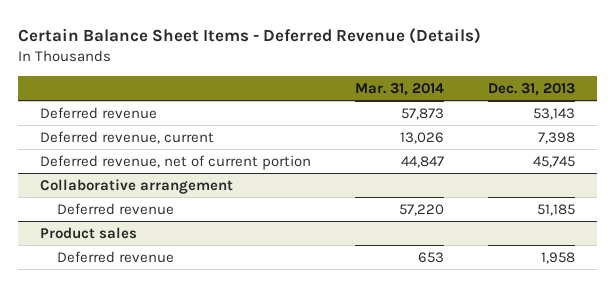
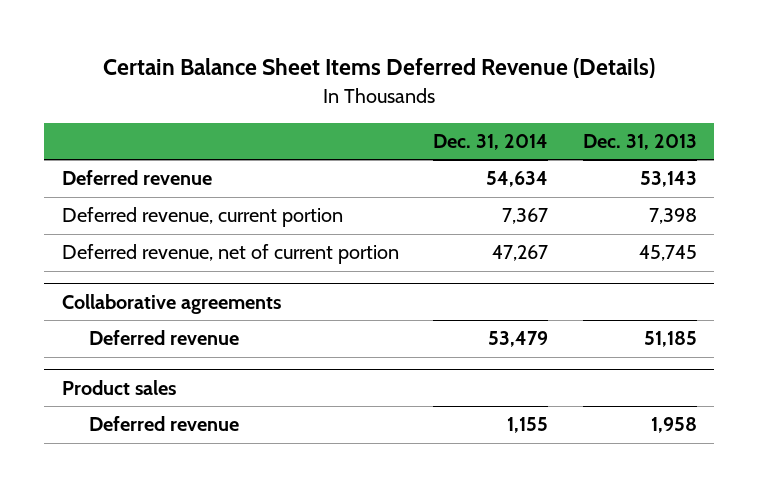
- Certain Balance Sheet Items - Deferred Revenue (Details)
+ Certain Balance Sheet Items Deferred Revenue (Details)
- | Mar. 31, 2014 | Dec. 31, 2013
+ | Dec. 31, 2014 | Dec. 31, 2013
- Deferred revenue, current | 13,026 | 7,398
+ Deferred revenue, current portion | 7,367 | 7,398
- Collaborative arrangement
+ Collaborative agreements

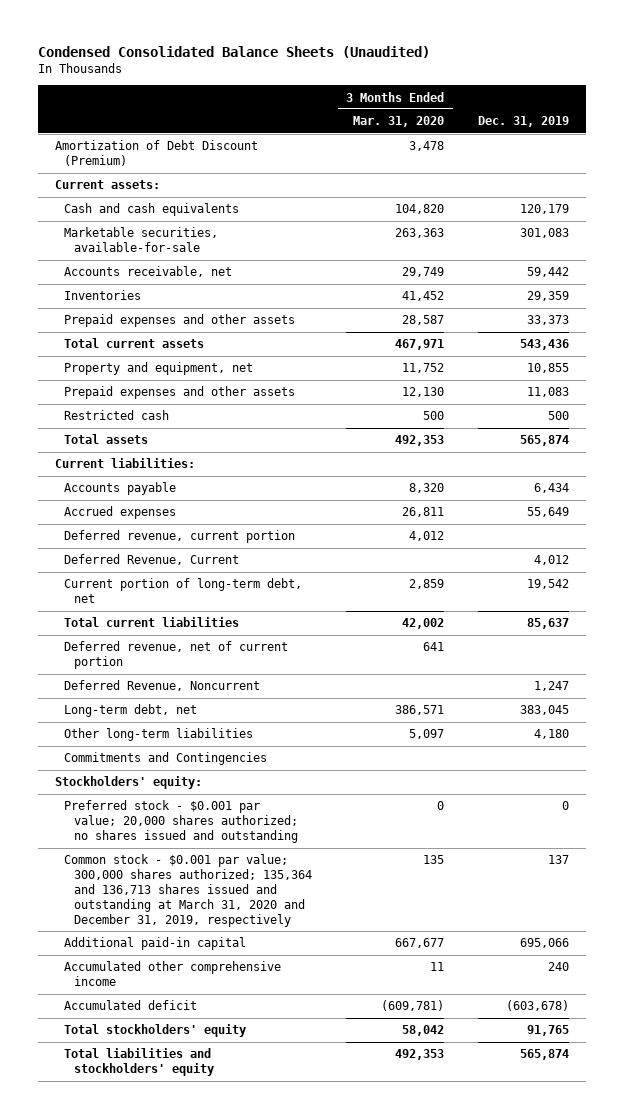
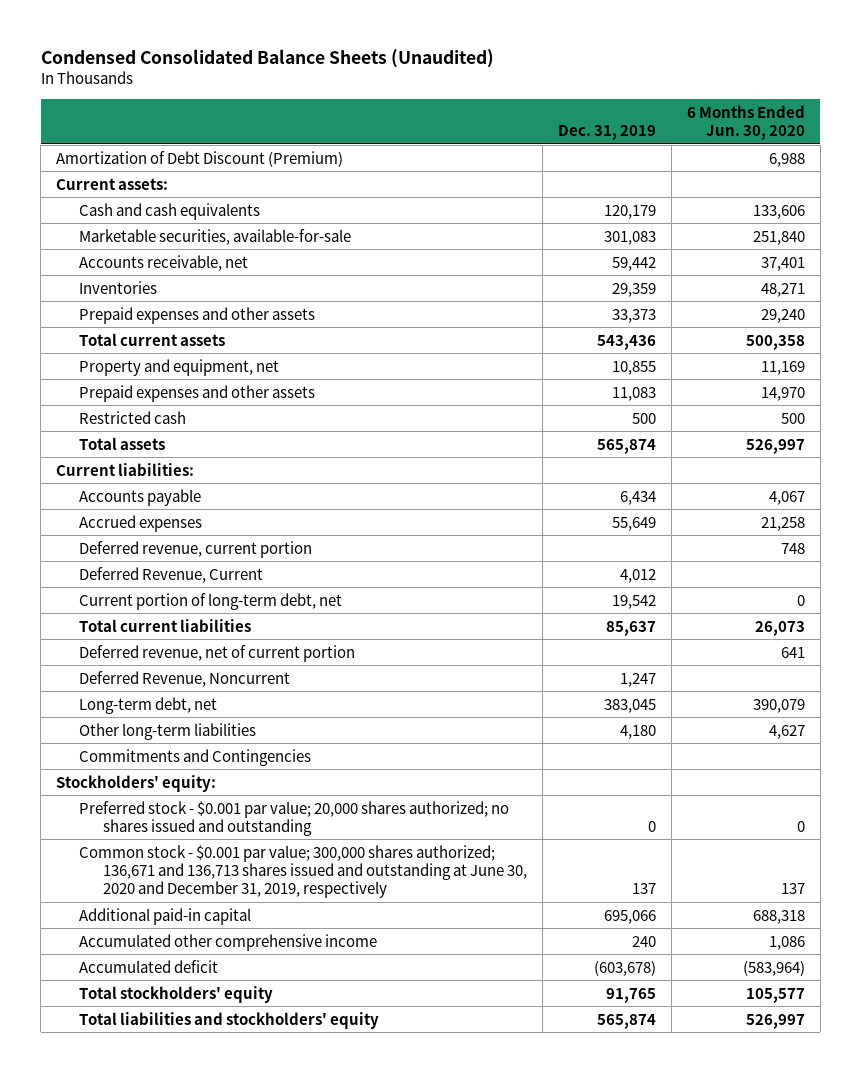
- | 3 Months Ended Mar. 31, 2020 | Dec. 31, 2019
+ | Dec. 31, 2019 | 6 Months Ended Jun. 30, 2020
- Common stock - $0.001 par value; 300,000 shares authorized; 135,364 and 136,713 shares issued and outstanding at March 31, 2020 and December 31, 2019, respectively | 135 | 137
+ Common stock - $0.001 par value; 300,000 shares authorized; 136,671 and 136,713 shares issued and outstanding at June 30, 2020 and December 31, 2019, respectively | 137 | 137

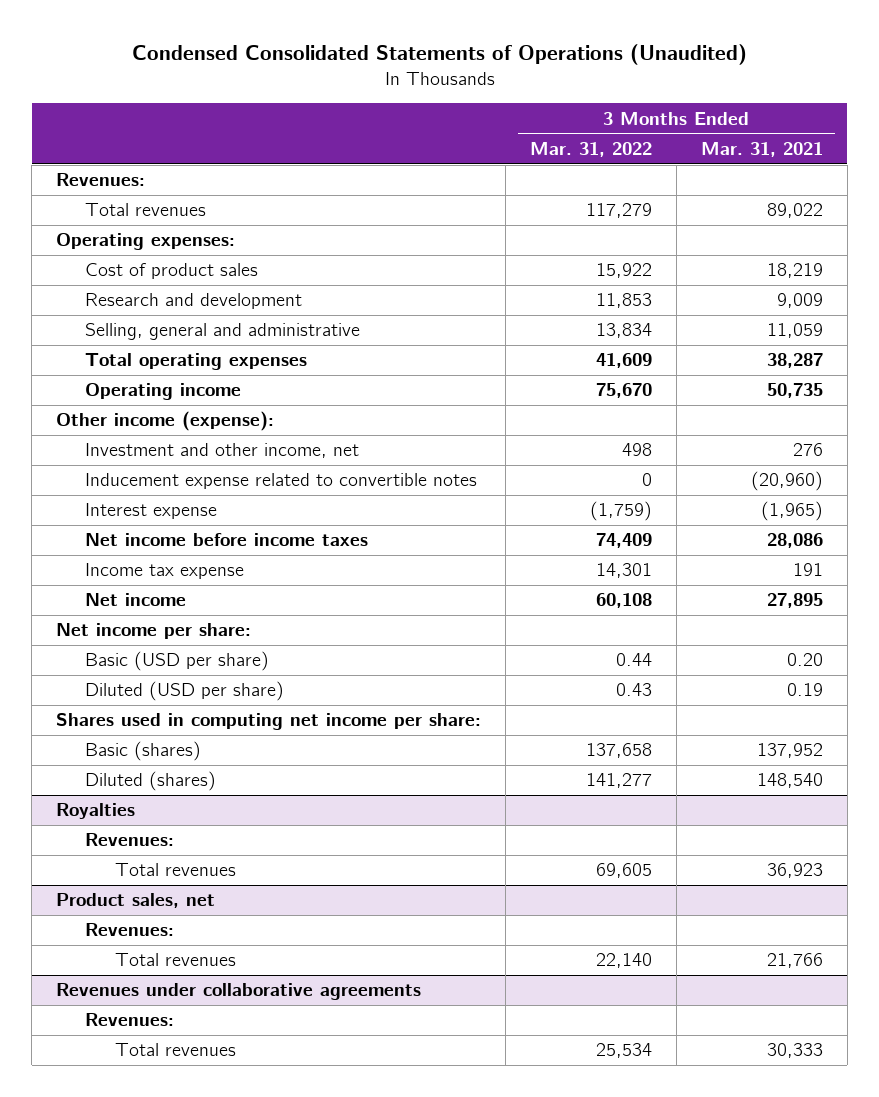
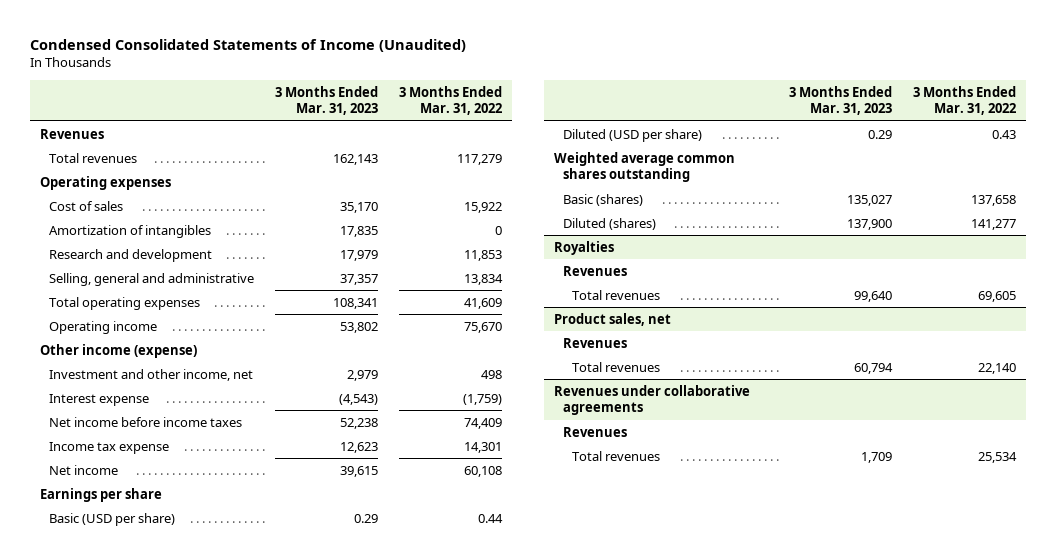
- Condensed Consolidated Statements of Operations (Unaudited)
+ Condensed Consolidated Statements of Income (Unaudited)
- | 3 Months Ended Mar. 31, 2022 | 3 Months Ended Mar. 31, 2021
+ | 3 Months Ended Mar. 31, 2023 | 3 Months Ended Mar. 31, 2022
- Revenues:
+ Revenues
- Operating expenses:
- Cost of product sales | 15,922 | 18,219
+ Operating expenses
+ Cost of sales | 35,170 | 15,922
+ Amortization of intangibles | 17,835 | 0
- Other income (expense):
+ Other income (expense)
- Inducement expense related to convertible notes | 0 | (20,960)
- Net income per share:
+ Earnings per share
- Shares used in computing net income per share:
+ Weighted average common shares outstanding
@ Royalties
- Revenues:
+ Revenues
@ Product sales, net
- Revenues:
+ Revenues
@ Revenues under collaborative agreements
- Revenues:
+ Revenues

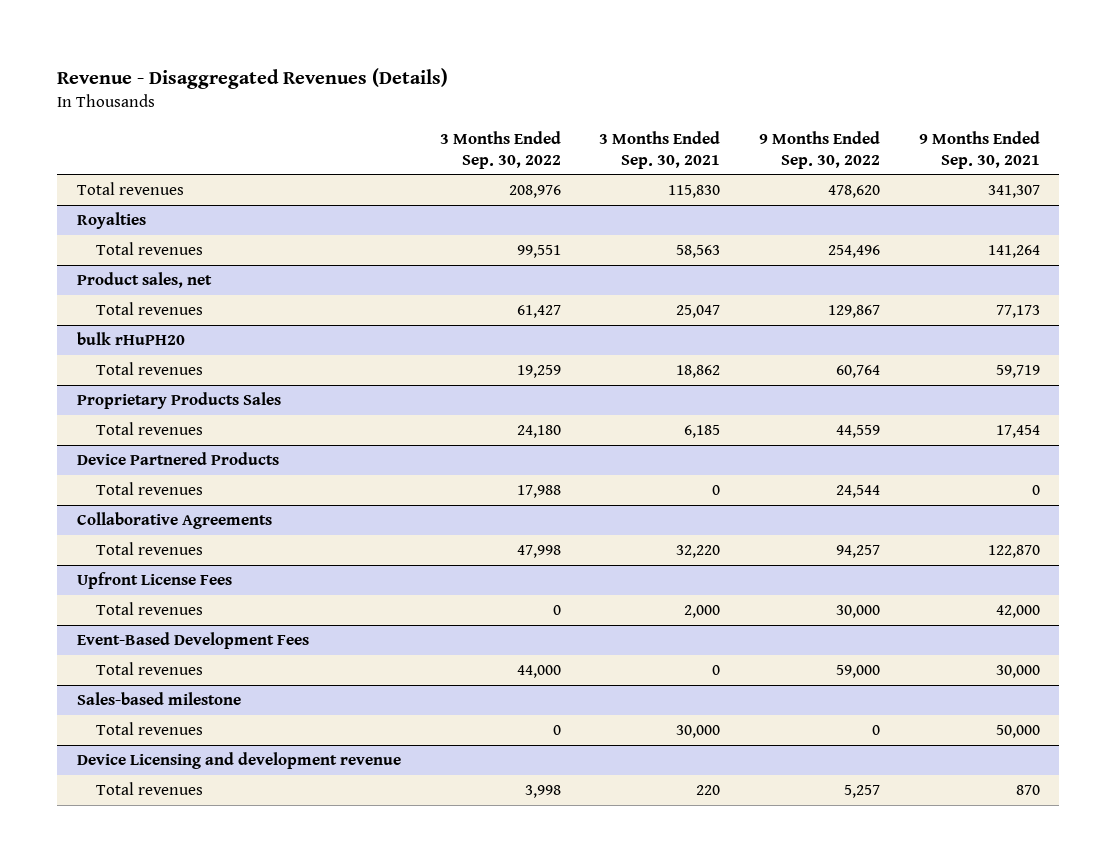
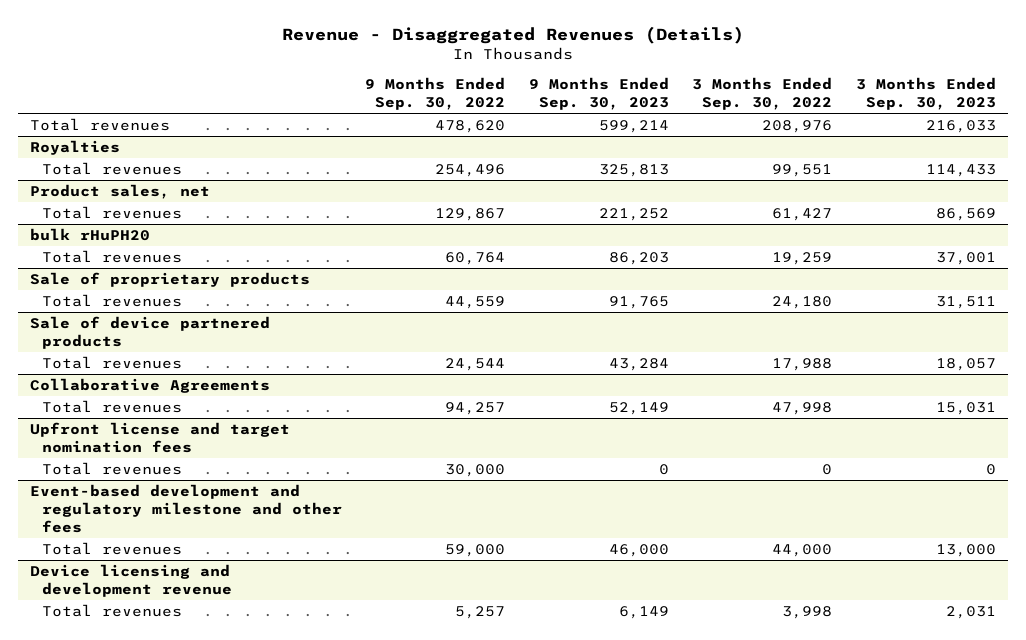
- | 3 Months Ended Sep. 30, 2022 | 3 Months Ended Sep. 30, 2021 | 9 Months Ended Sep. 30, 2022 | 9 Months Ended Sep. 30, 2021
+ | 9 Months Ended Sep. 30, 2022 | 9 Months Ended Sep. 30, 2023 | 3 Months Ended Sep. 30, 2022 | 3 Months Ended Sep. 30, 2023
- Proprietary Products Sales
+ Sale of proprietary products
- Device Partnered Products
+ Sale of device partnered products
- Upfront License Fees
+ Upfront license and target nomination fees
- Event-Based Development Fees
+ Event-based development and regulatory milestone and other fees
- Sales-based milestone
- Total revenues | 0 | 30,000 | 0 | 50,000
- Device Licensing and development revenue
+ Device licensing and development revenue

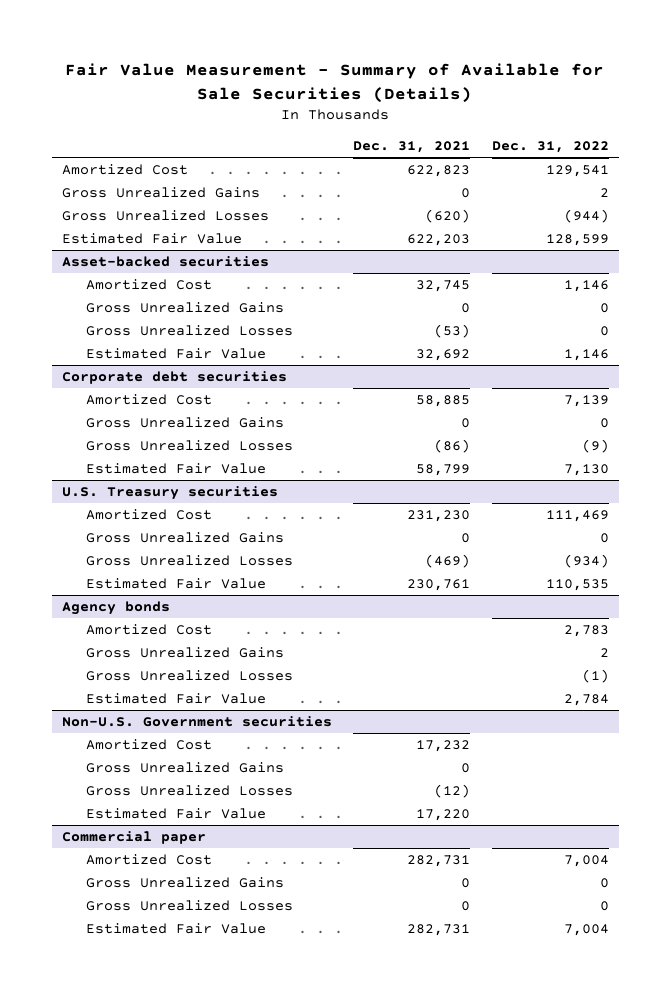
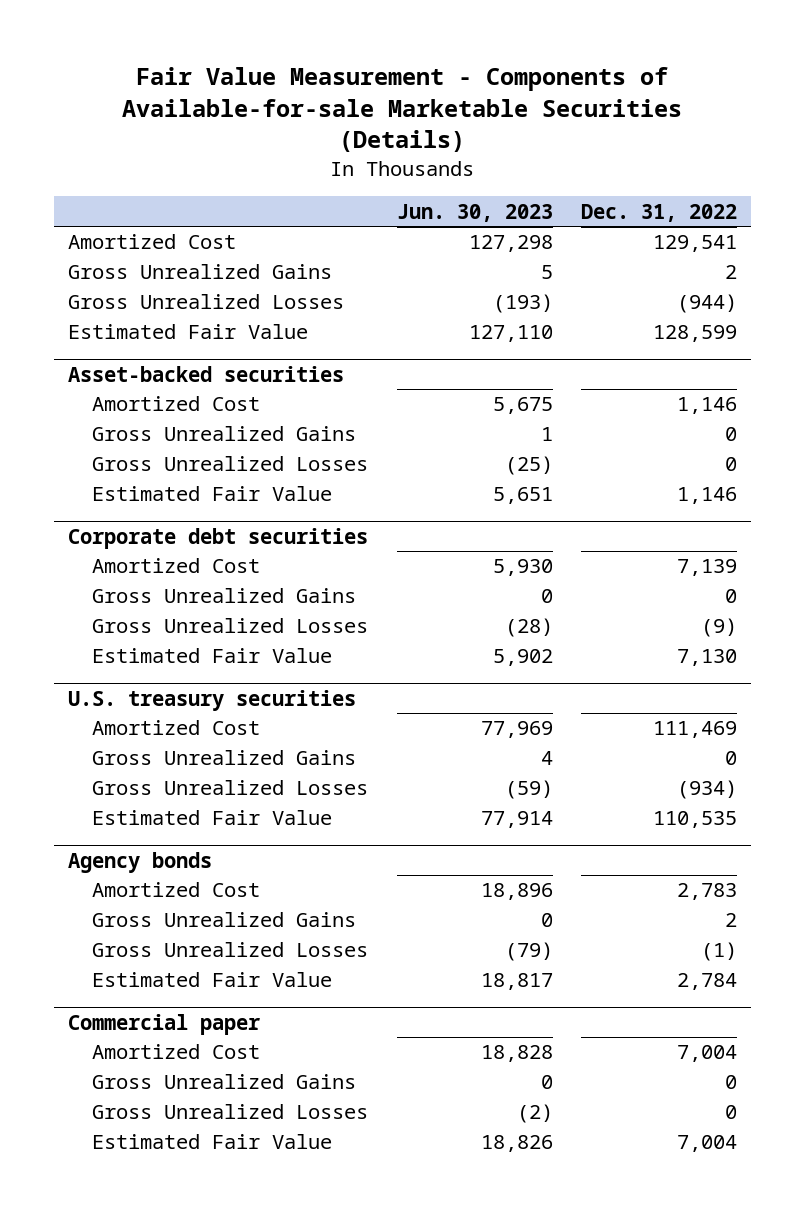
- Fair Value Measurement - Summary of Available for Sale Securities (Details)
+ Fair Value Measurement - Components of Available-for-sale Marketable Securities (Details)
- | Dec. 31, 2021 | Dec. 31, 2022
+ | Jun. 30, 2023 | Dec. 31, 2022
- U.S. Treasury securities
+ U.S. treasury securities
- Non-U.S. Government securities
- Amortized Cost | 17,232 |
- Gross Unrealized Gains | 0 |
- Gross Unrealized Losses | (12) |
- Estimated Fair Value | 17,220 |

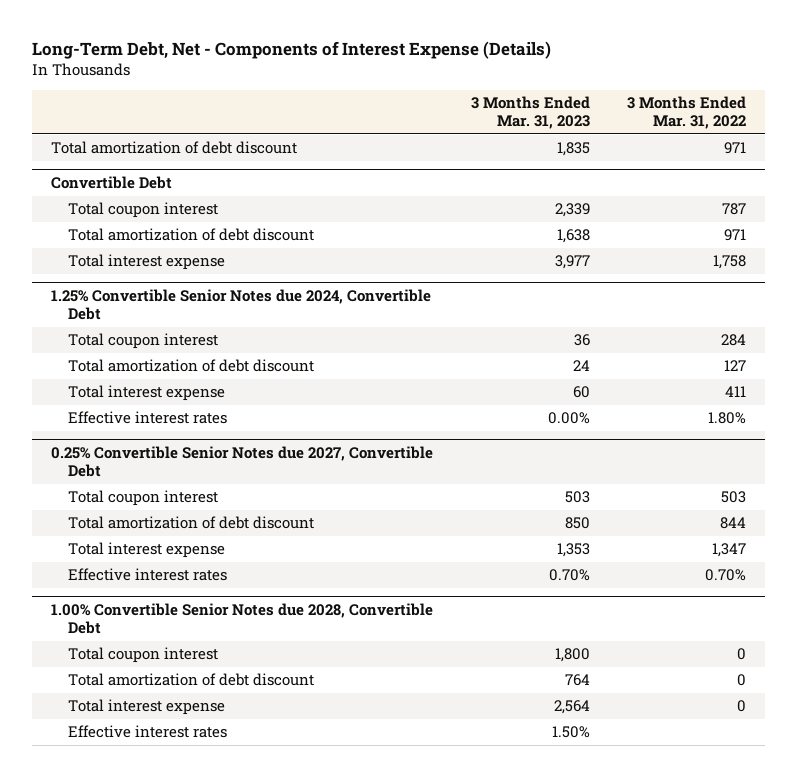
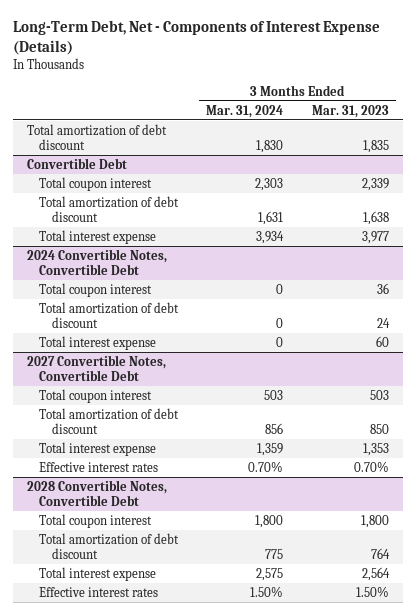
- | 3 Months Ended Mar. 31, 2023 | 3 Months Ended Mar. 31, 2022
+ | 3 Months Ended Mar. 31, 2024 | 3 Months Ended Mar. 31, 2023
- 1.25% Convertible Senior Notes due 2024, Convertible Debt
+ 2024 Convertible Notes, Convertible Debt
- Effective interest rates | 0.00% | 1.80%
- 0.25% Convertible Senior Notes due 2027, Convertible Debt
+ 2027 Convertible Notes, Convertible Debt
- 1.00% Convertible Senior Notes due 2028, Convertible Debt
+ 2028 Convertible Notes, Convertible Debt

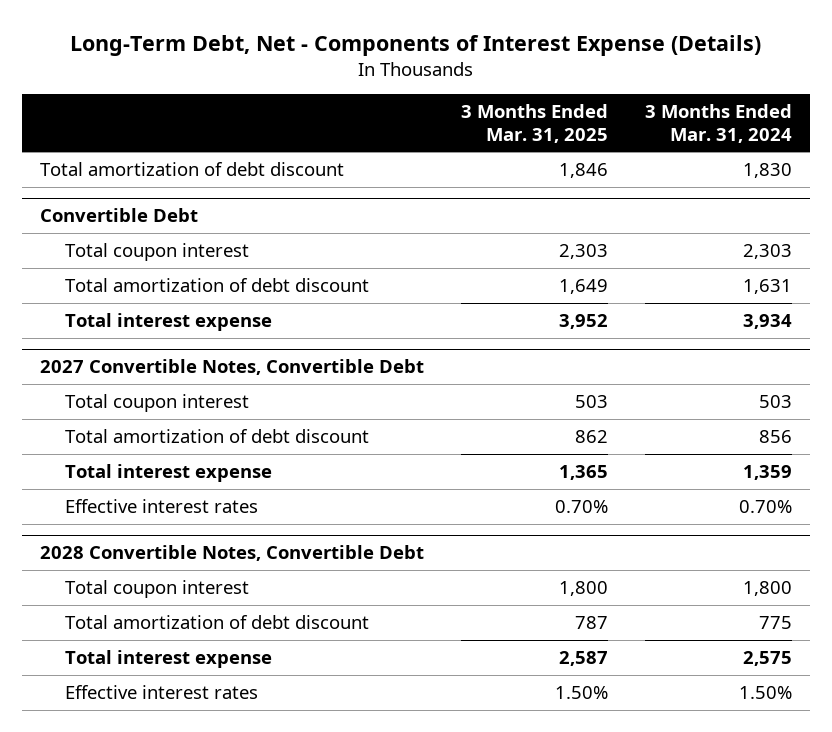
- | 3 Months Ended Mar. 31, 2024 | 3 Months Ended Mar. 31, 2023
+ | 3 Months Ended Mar. 31, 2025 | 3 Months Ended Mar. 31, 2024
- 2024 Convertible Notes, Convertible Debt
- Total coupon interest | 0 | 36
- Total amortization of debt discount | 0 | 24
- Total interest expense | 0 | 60

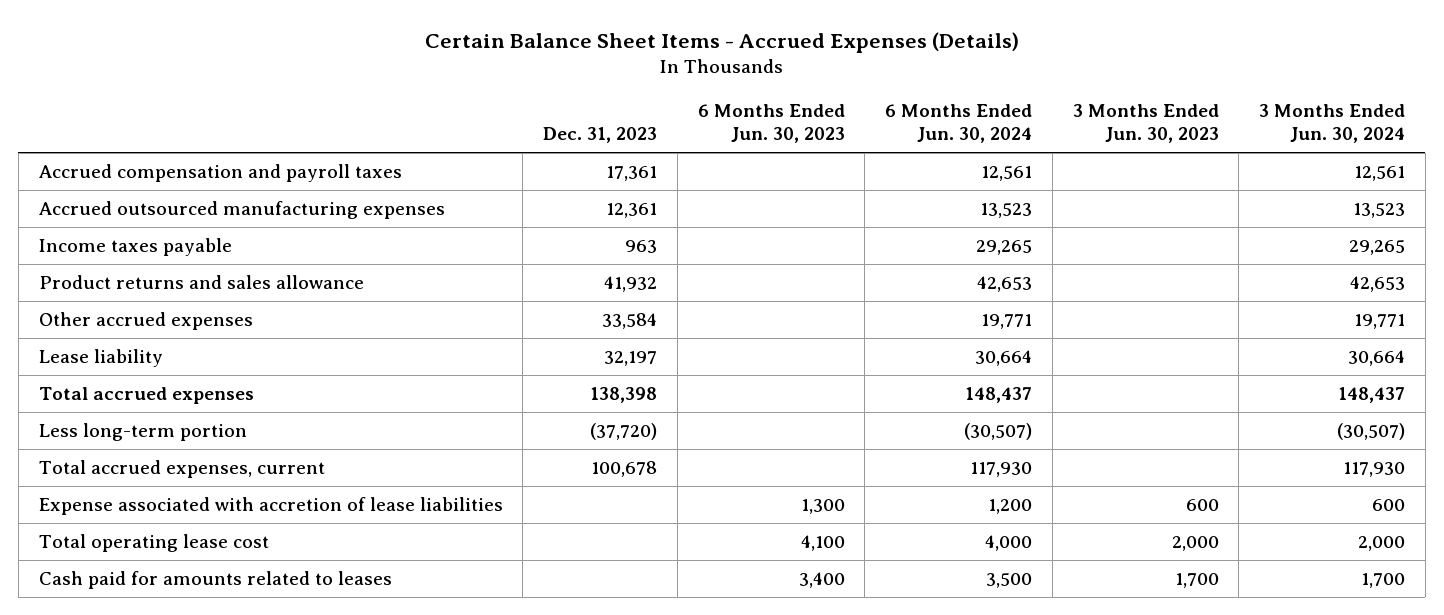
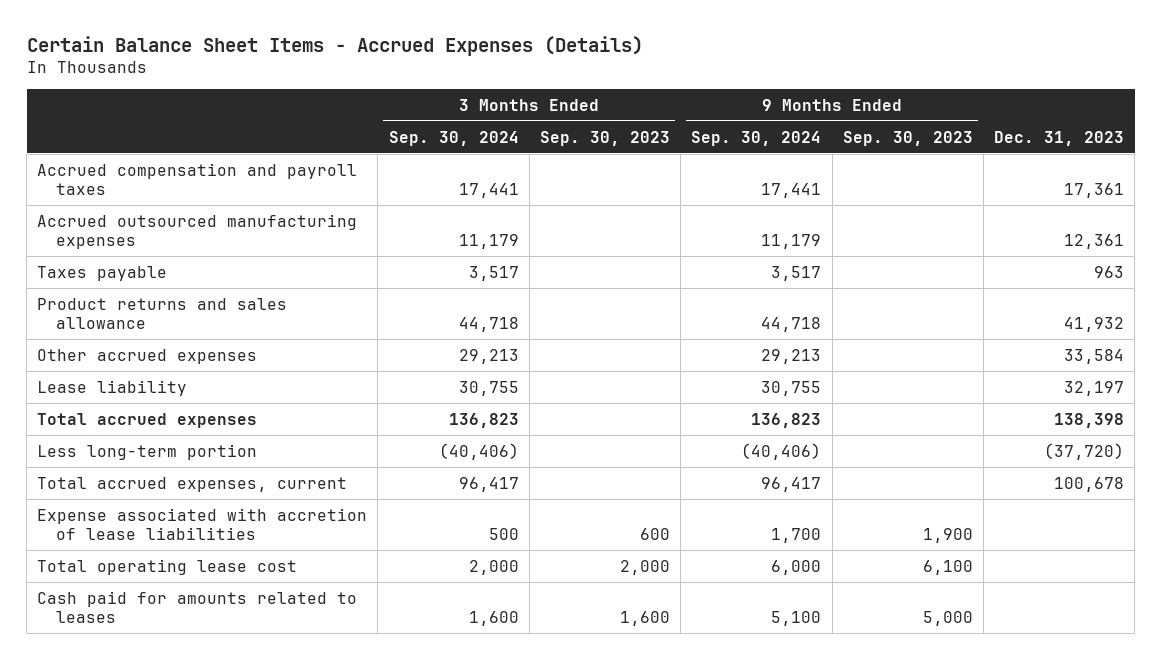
- | Dec. 31, 2023 | 6 Months Ended Jun. 30, 2023 | 6 Months Ended Jun. 30, 2024 | 3 Months Ended Jun. 30, 2023 | 3 Months Ended Jun. 30, 2024
+ | 3 Months Ended Sep. 30, 2024 | 3 Months Ended Sep. 30, 2023 | 9 Months Ended Sep. 30, 2024 | 9 Months Ended Sep. 30, 2023 | Dec. 31, 2023
- Income taxes payable | 963 | | 29,265 | | 29,265
+ Taxes payable | 3,517 | | 3,517 | | 963

